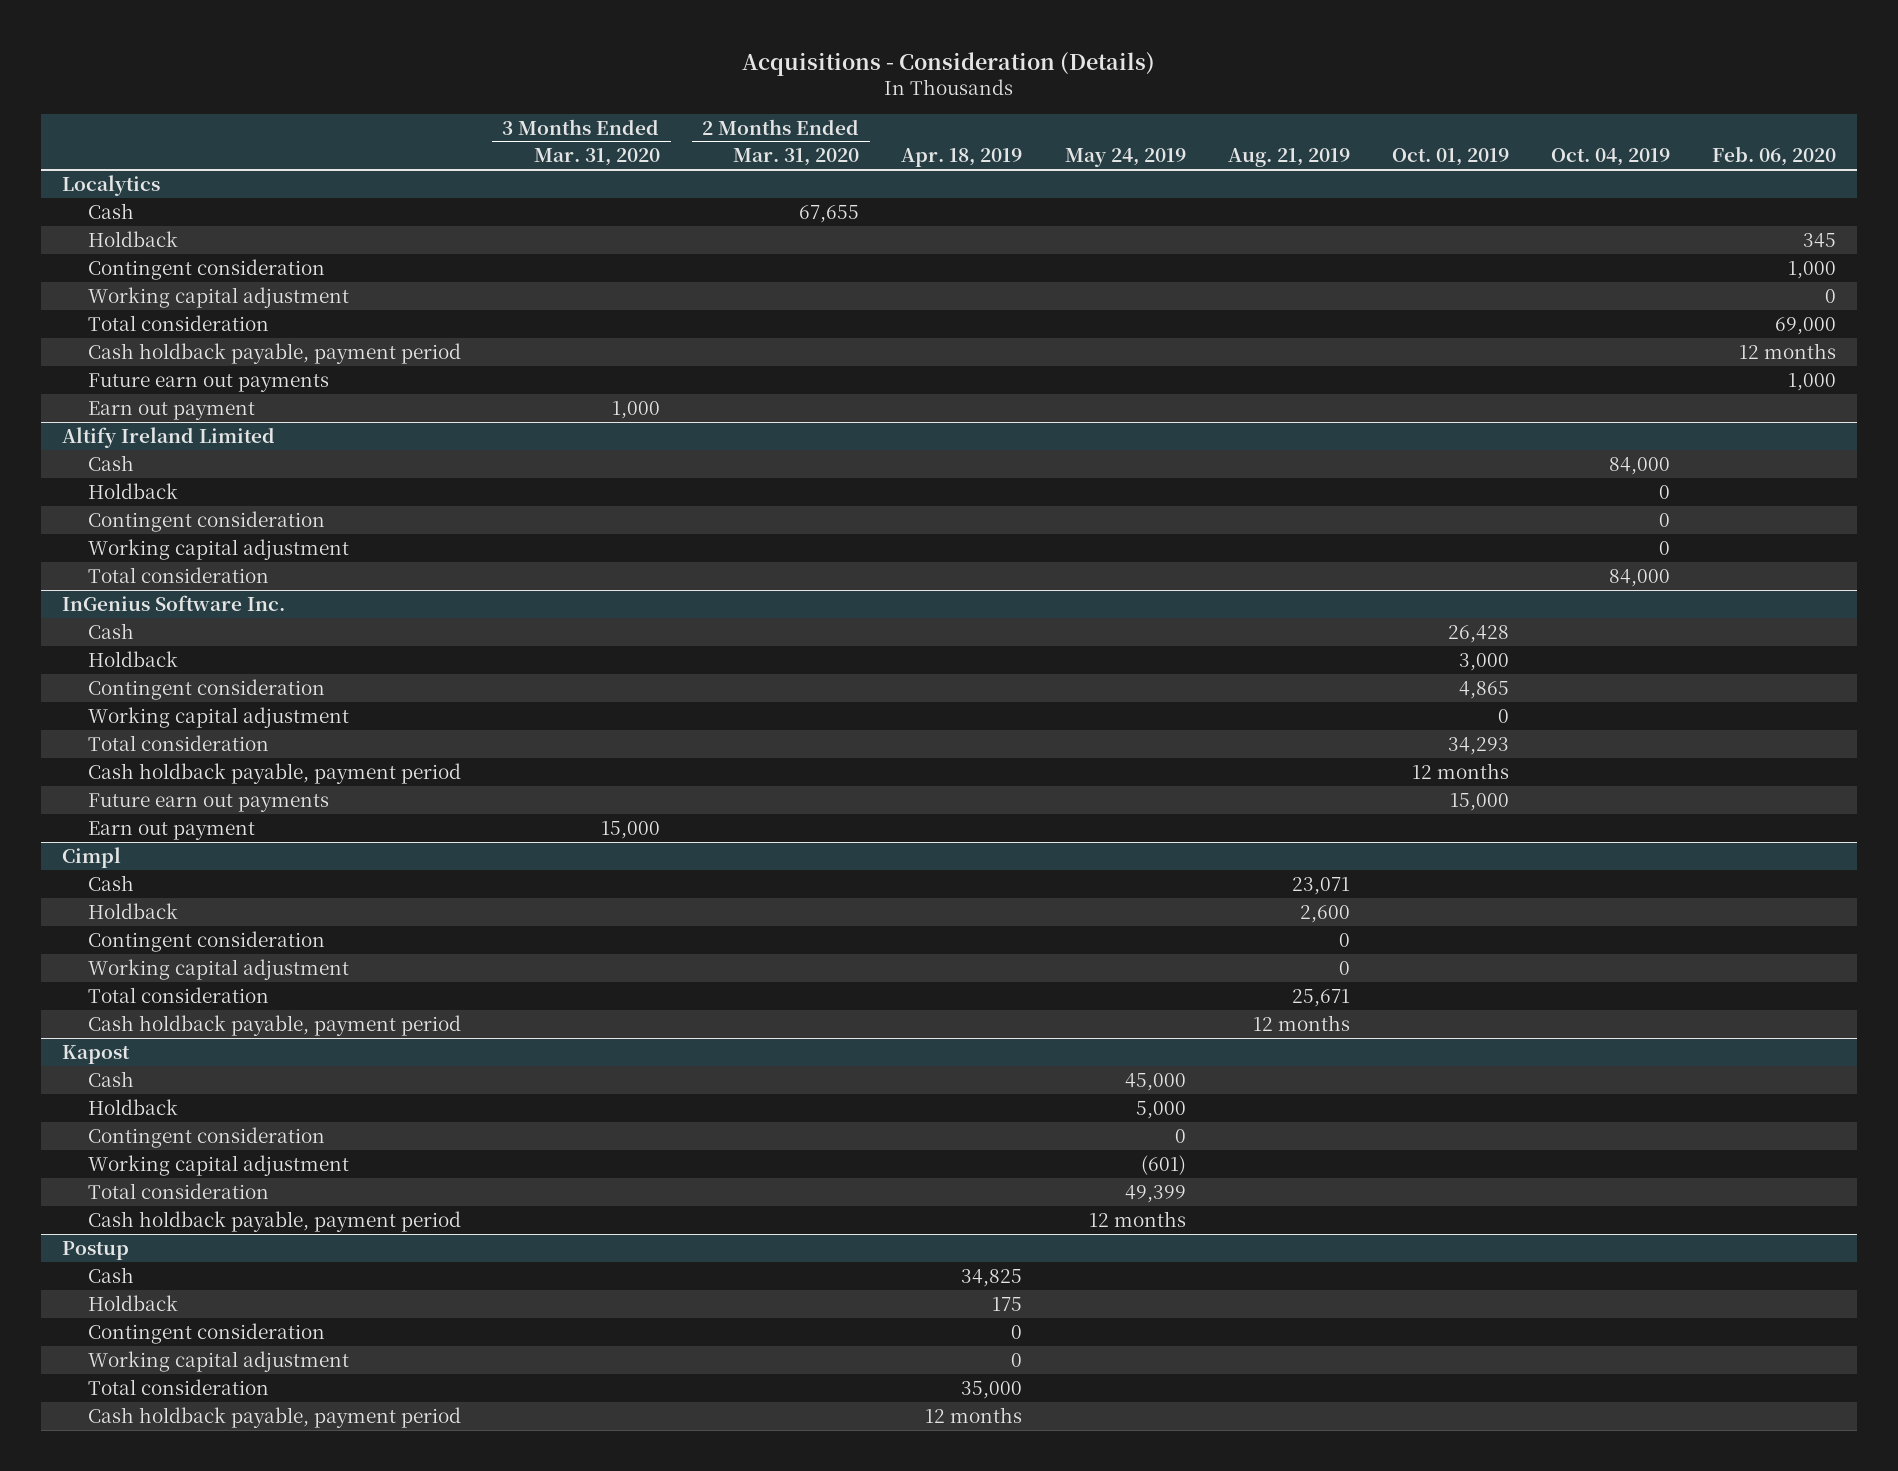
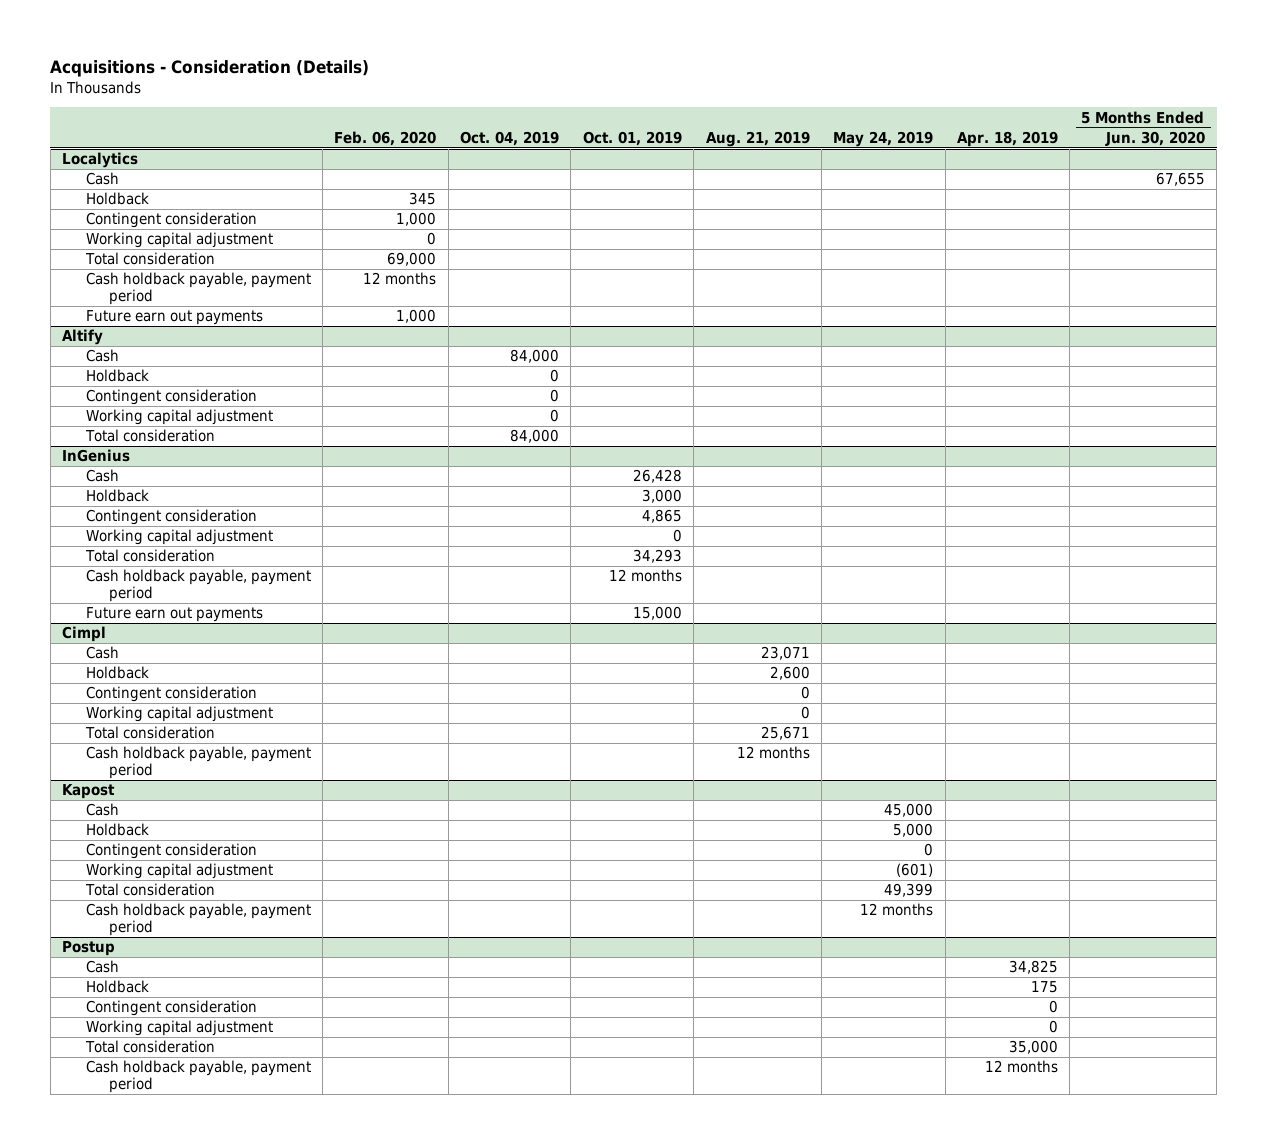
- | 3 Months Ended Mar. 31, 2020 | 2 Months Ended Mar. 31, 2020 | Apr. 18, 2019 | May 24, 2019 | Aug. 21, 2019 | Oct. 01, 2019 | Oct. 04, 2019 | Feb. 06, 2020
+ | Feb. 06, 2020 | Oct. 04, 2019 | Oct. 01, 2019 | Aug. 21, 2019 | May 24, 2019 | Apr. 18, 2019 | 5 Months Ended Jun. 30, 2020
@ Localytics
- Earn out payment | 1,000 | | | | | | |
- Altify Ireland Limited
+ Altify
- InGenius Software Inc.
+ InGenius
- Earn out payment | 15,000 | | | | | | |

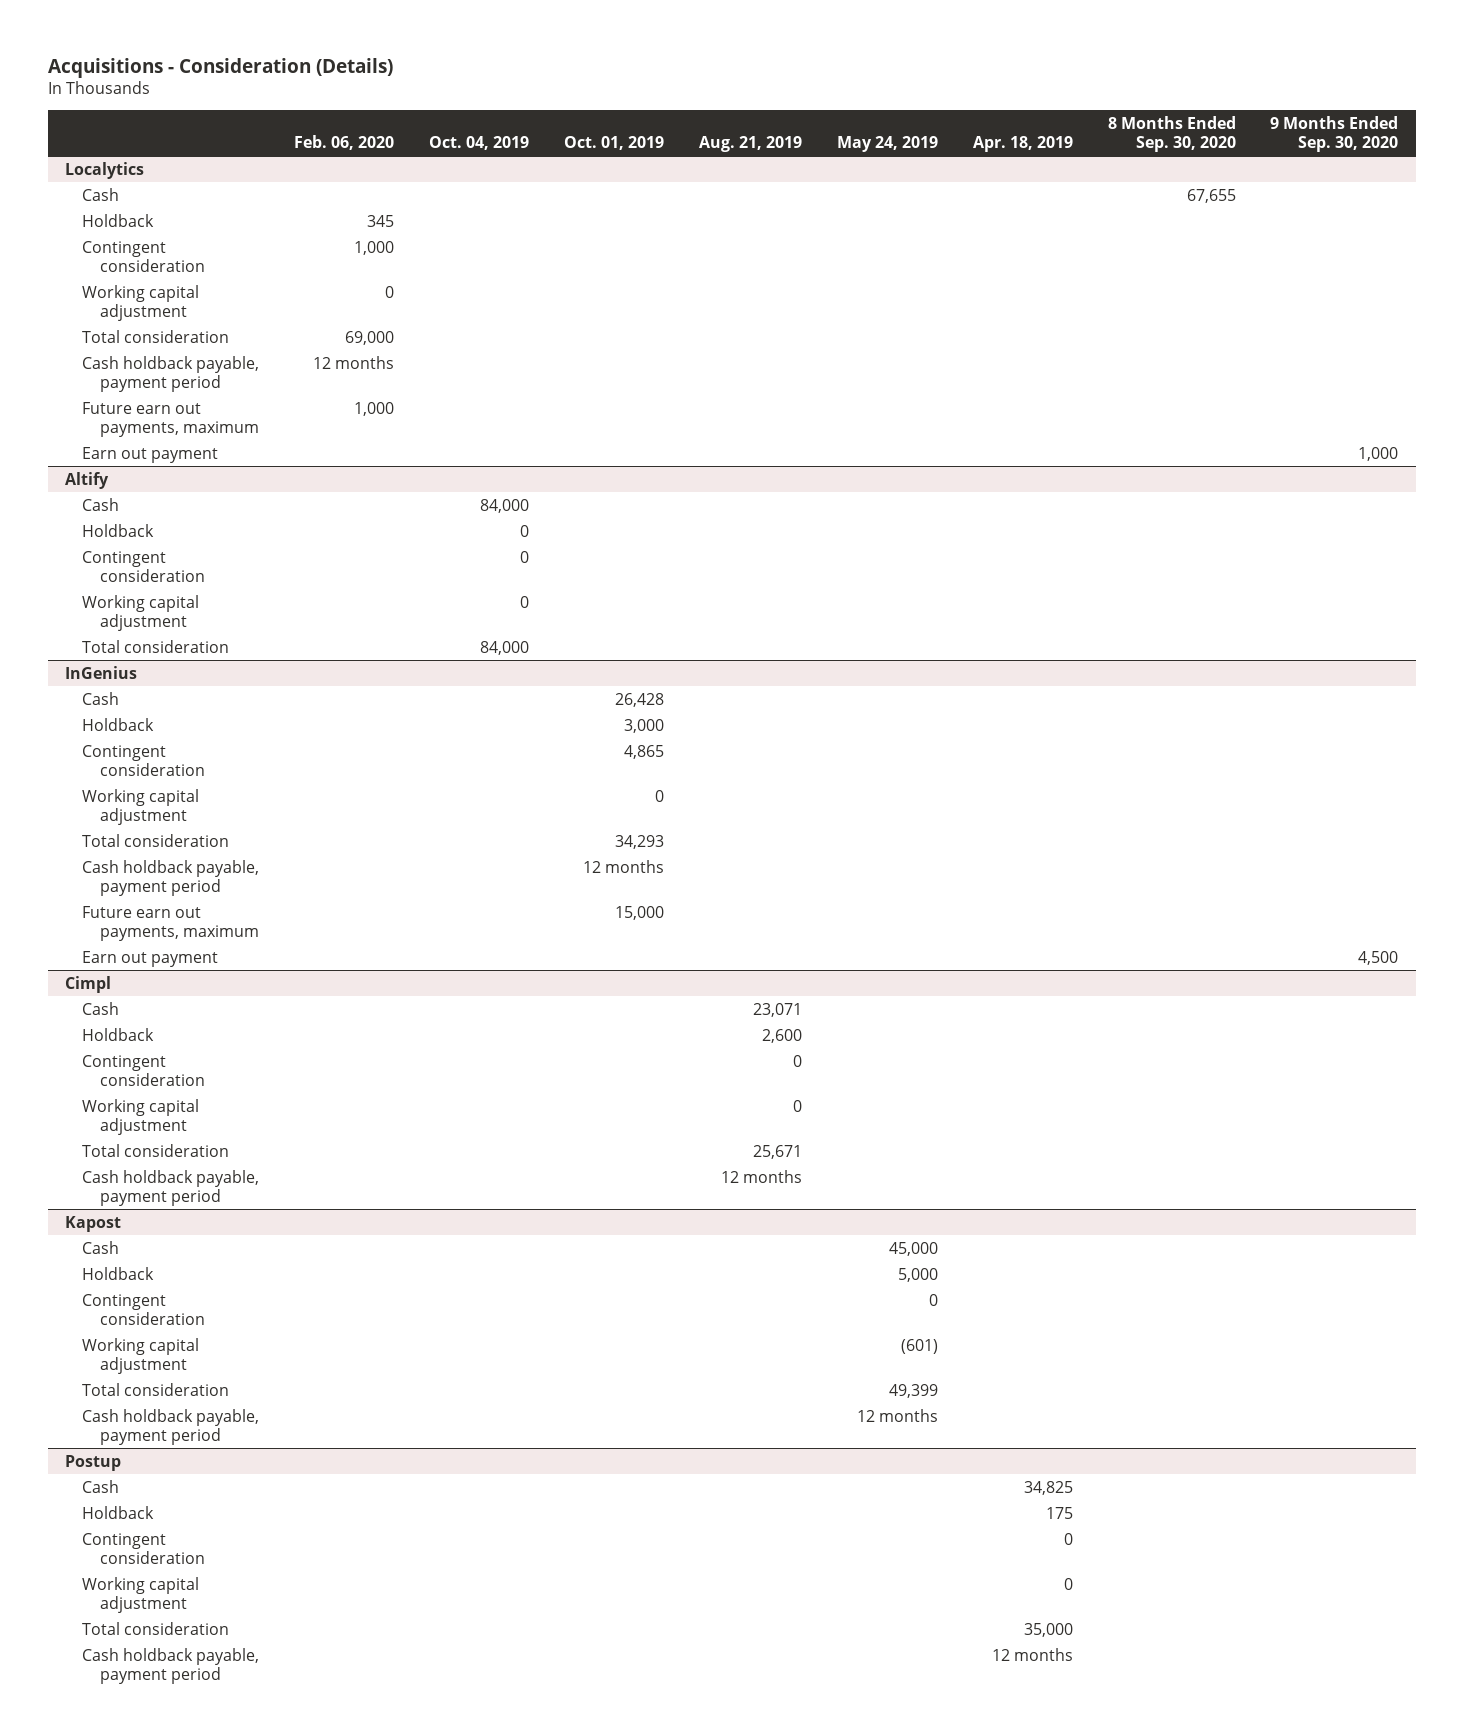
- | Feb. 06, 2020 | Oct. 04, 2019 | Oct. 01, 2019 | Aug. 21, 2019 | May 24, 2019 | Apr. 18, 2019 | 5 Months Ended Jun. 30, 2020
+ | Feb. 06, 2020 | Oct. 04, 2019 | Oct. 01, 2019 | Aug. 21, 2019 | May 24, 2019 | Apr. 18, 2019 | 8 Months Ended Sep. 30, 2020 | 9 Months Ended Sep. 30, 2020
@ Localytics
- Future earn out payments | 1,000 | | | | | |
+ Future earn out payments, maximum | 1,000 | | | | | | |
+ Earn out payment | | | | | | | | 1,000
@ InGenius
- Future earn out payments | | | 15,000 | | | |
+ Future earn out payments, maximum | | | 15,000 | | | | |
+ Earn out payment | | | | | | | | 4,500

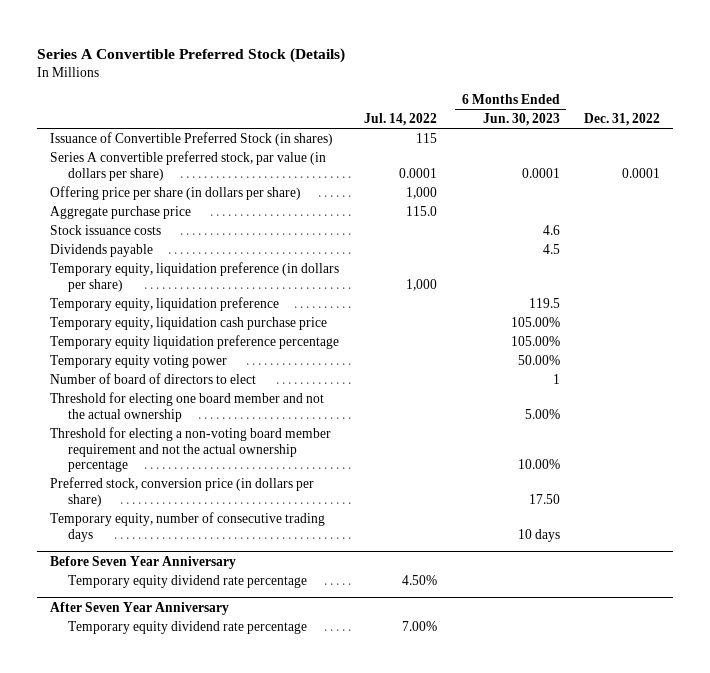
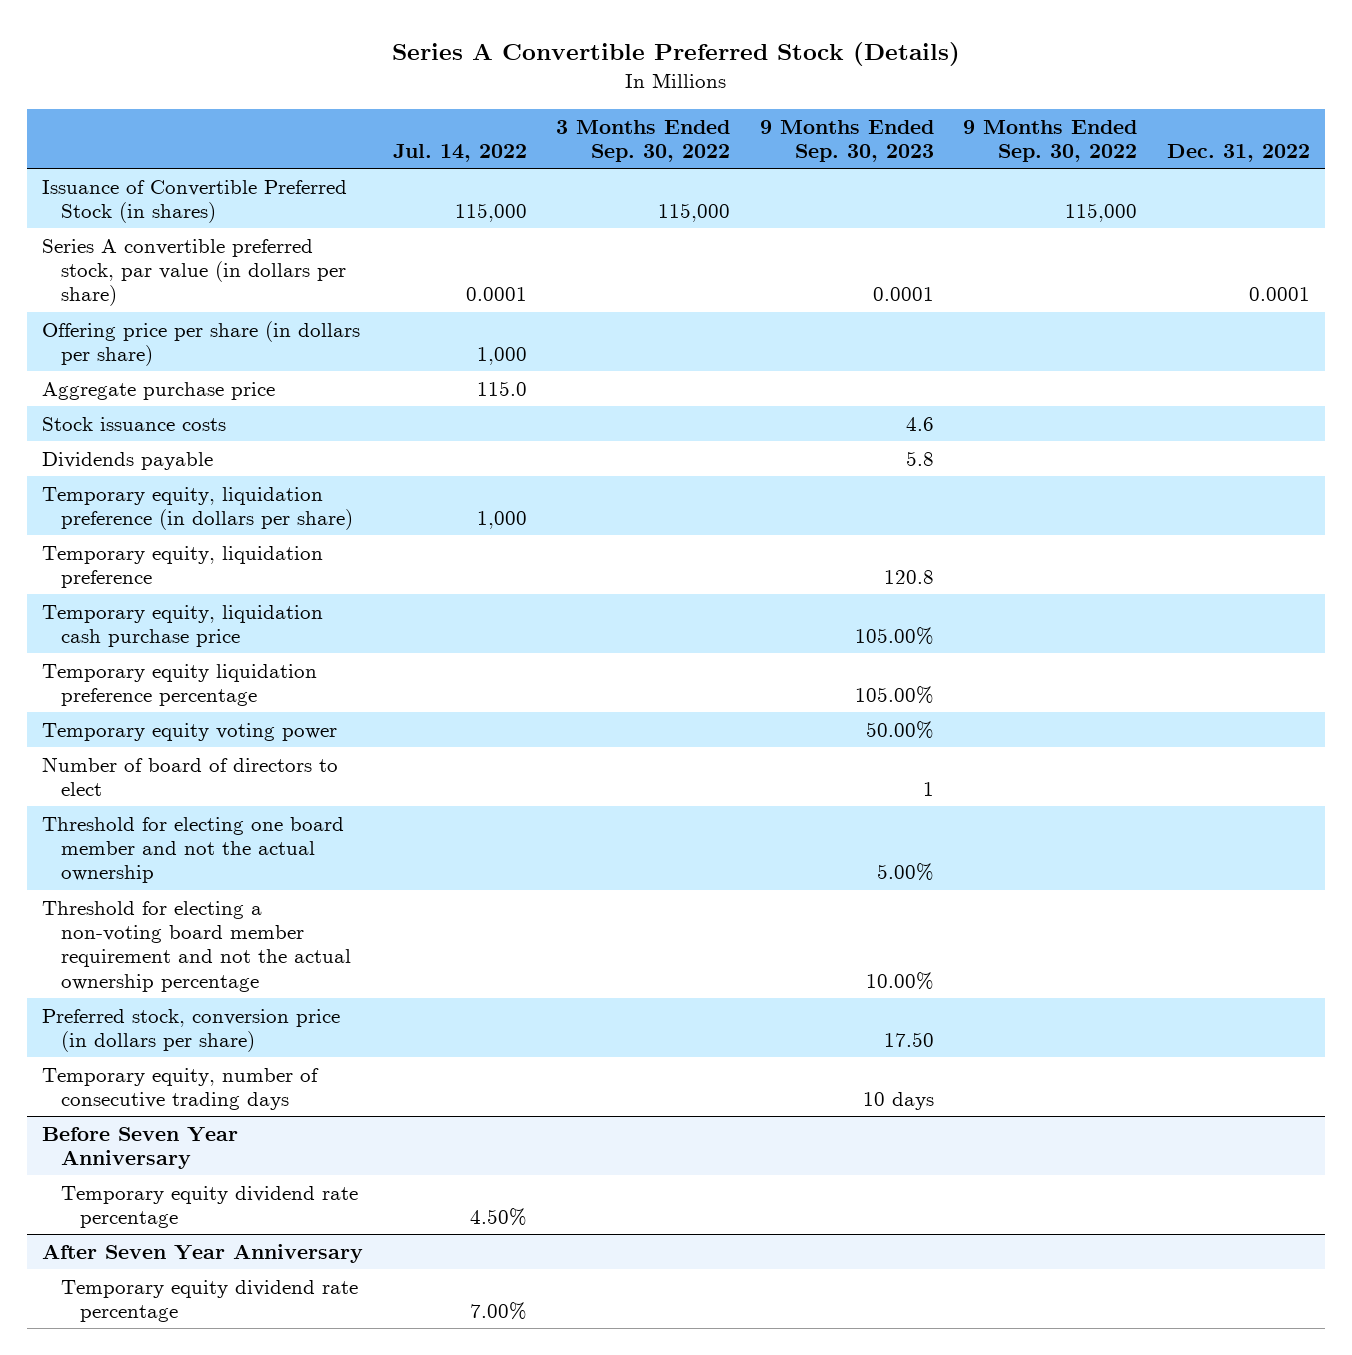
- | Jul. 14, 2022 | 6 Months Ended Jun. 30, 2023 | Dec. 31, 2022
+ | Jul. 14, 2022 | 3 Months Ended Sep. 30, 2022 | 9 Months Ended Sep. 30, 2023 | 9 Months Ended Sep. 30, 2022 | Dec. 31, 2022
- Issuance of Convertible Preferred Stock (in shares) | 115 | |
+ Issuance of Convertible Preferred Stock (in shares) | 115,000 | 115,000 | | 115,000 |

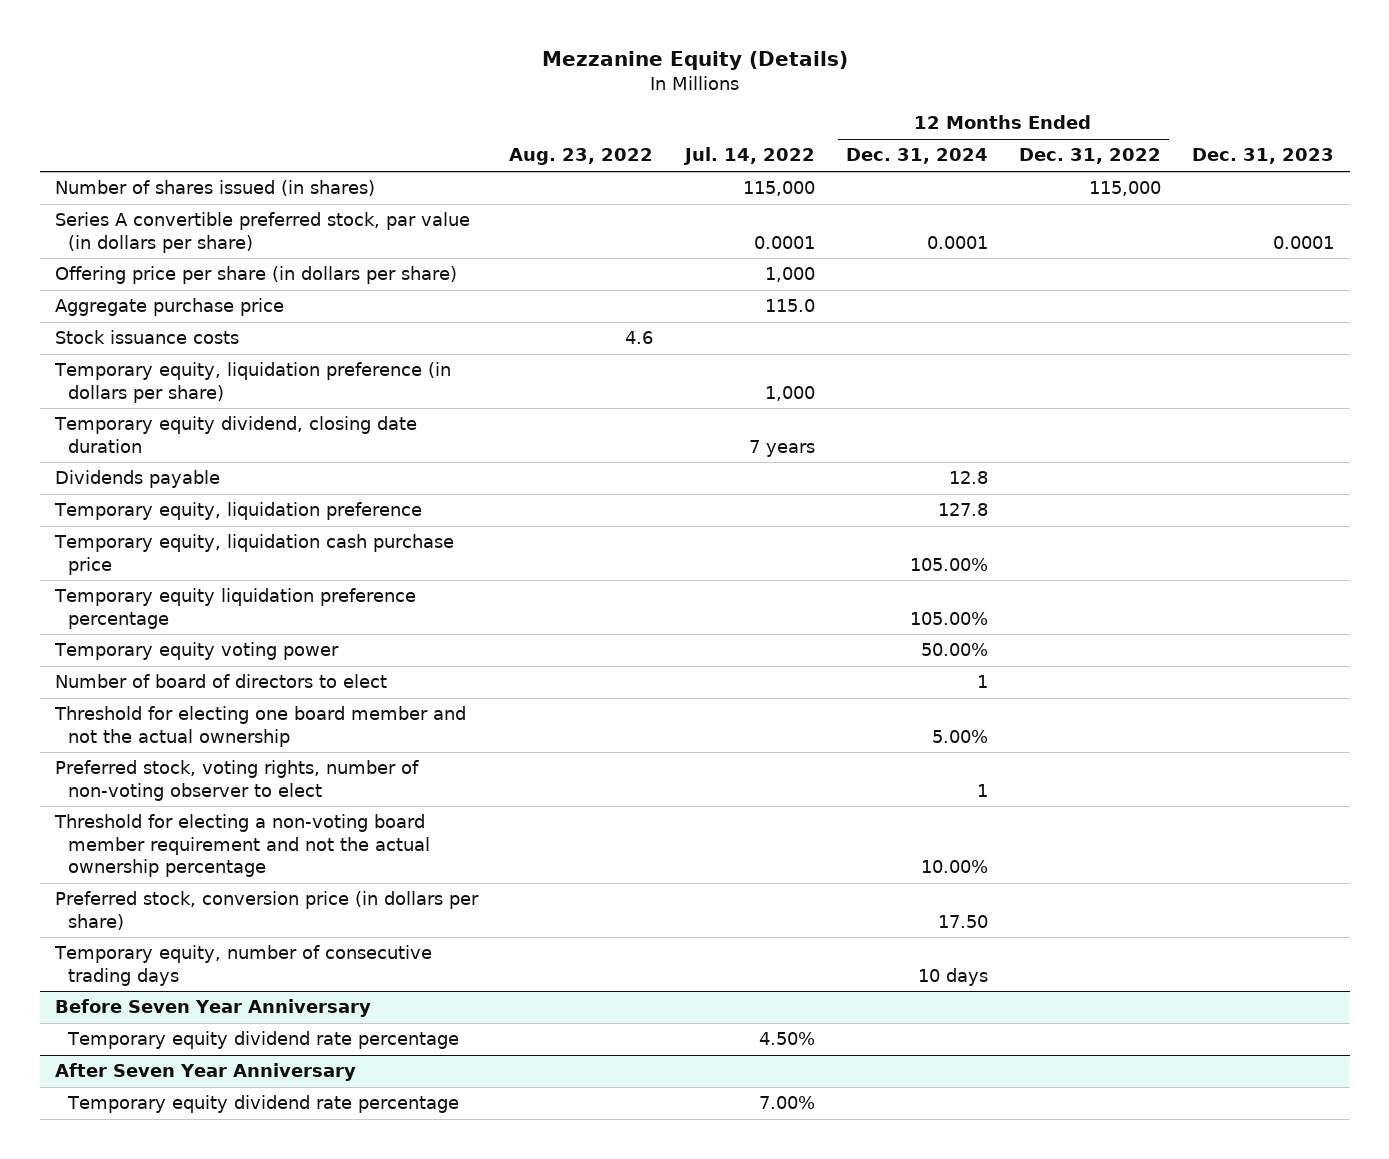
- Series A Convertible Preferred Stock (Details)
+ Mezzanine Equity (Details)
- | Jul. 14, 2022 | 3 Months Ended Sep. 30, 2022 | 9 Months Ended Sep. 30, 2023 | 9 Months Ended Sep. 30, 2022 | Dec. 31, 2022
+ | Aug. 23, 2022 | Jul. 14, 2022 | 12 Months Ended Dec. 31, 2024 | 12 Months Ended Dec. 31, 2022 | Dec. 31, 2023
- Issuance of Convertible Preferred Stock (in shares) | 115,000 | 115,000 | | 115,000 |
+ Number of shares issued (in shares) | | 115,000 | | 115,000 |
+ Temporary equity dividend, closing date duration | | 7 years | | |
moved down: Dividends payable | | | 12.8 | |
+ Preferred stock, voting rights, number of non-voting observer to elect | | | 1 | |

